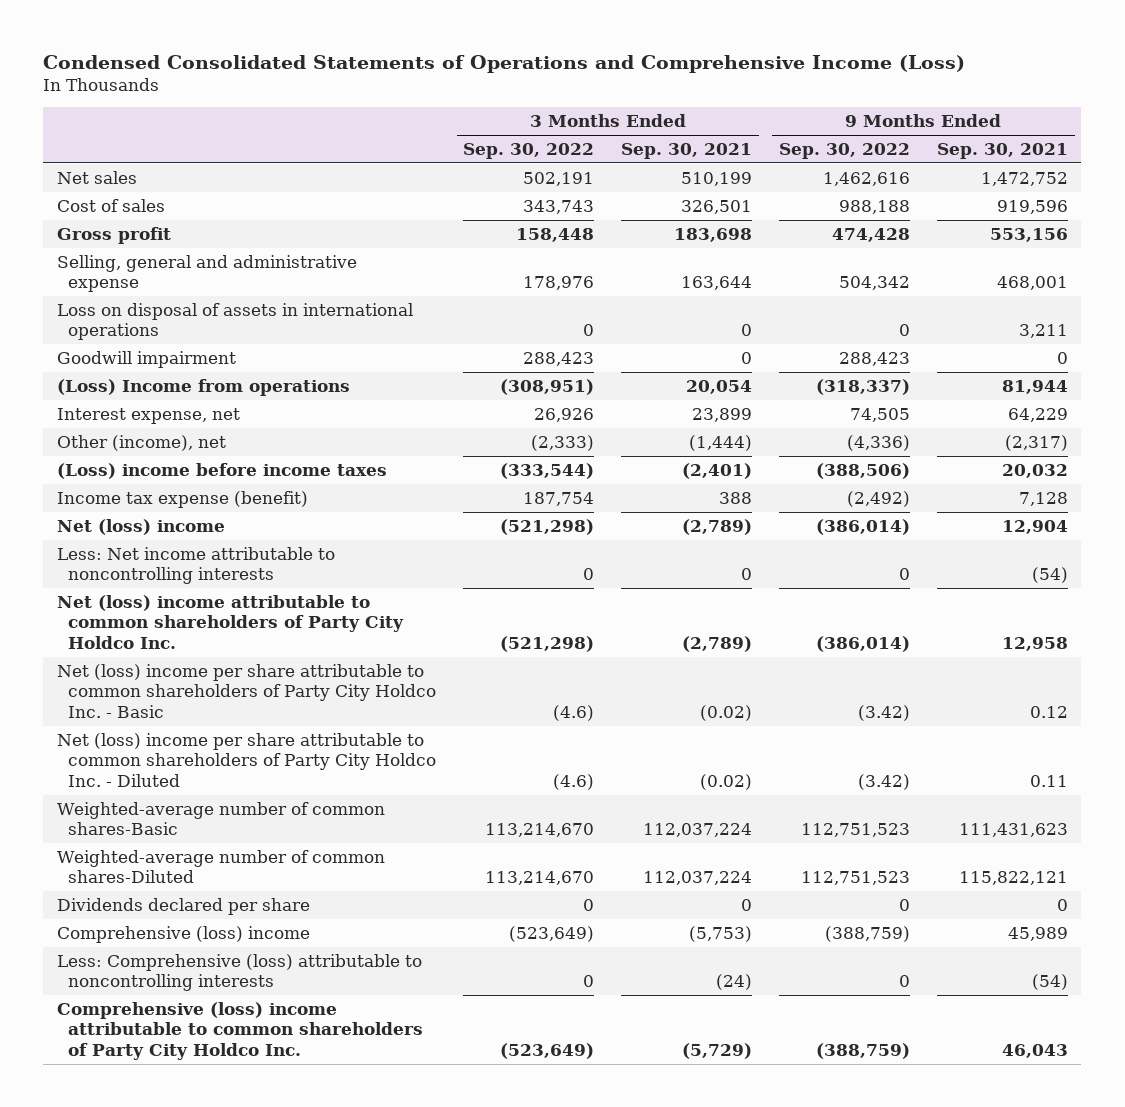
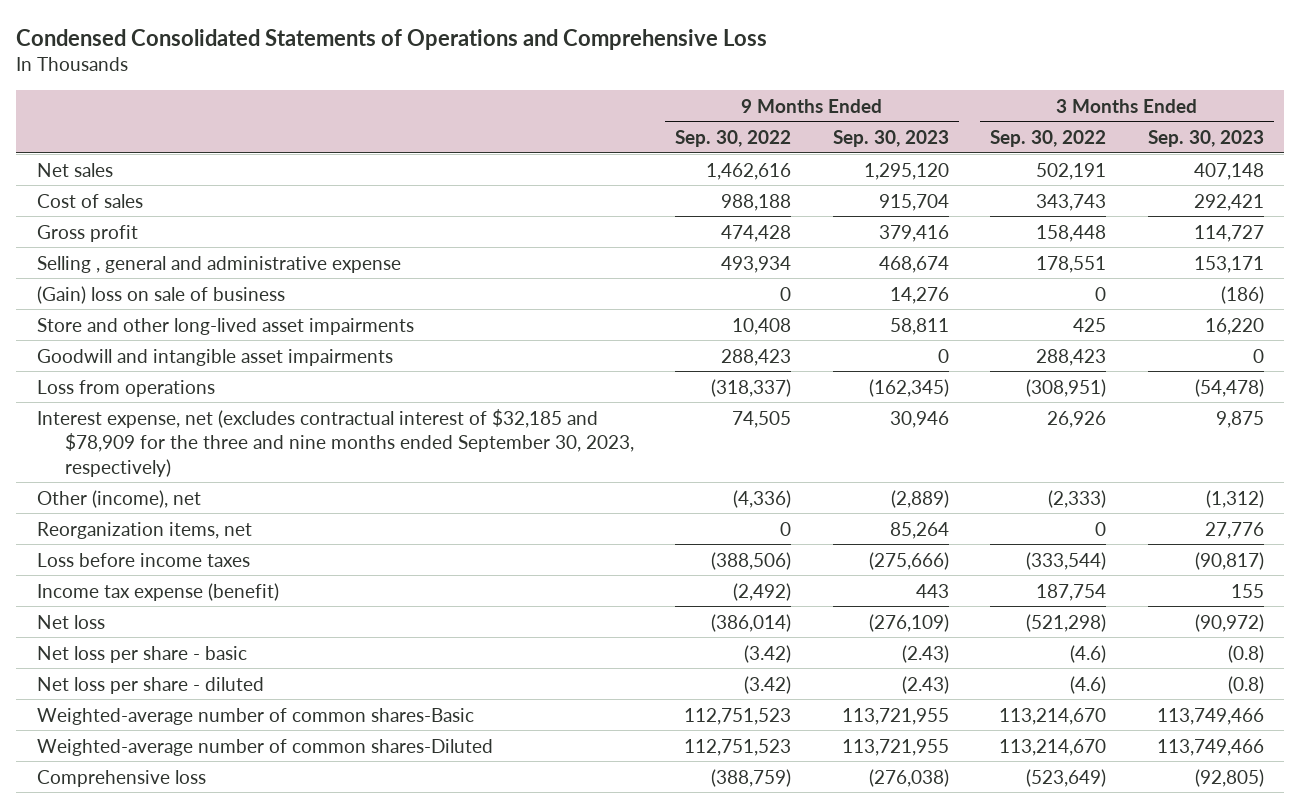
- Condensed Consolidated Statements of Operations and Comprehensive Income (Loss)
+ Condensed Consolidated Statements of Operations and Comprehensive Loss
- | 3 Months Ended Sep. 30, 2022 | 3 Months Ended Sep. 30, 2021 | 9 Months Ended Sep. 30, 2022 | 9 Months Ended Sep. 30, 2021
+ | 9 Months Ended Sep. 30, 2022 | 9 Months Ended Sep. 30, 2023 | 3 Months Ended Sep. 30, 2022 | 3 Months Ended Sep. 30, 2023
- Selling, general and administrative expense | 178,976 | 163,644 | 504,342 | 468,001
- Loss on disposal of assets in international operations | 0 | 0 | 0 | 3,211
- Goodwill impairment | 288,423 | 0 | 288,423 | 0
- (Loss) Income from operations | (308,951) | 20,054 | (318,337) | 81,944
- Interest expense, net | 26,926 | 23,899 | 74,505 | 64,229
+ Selling , general and administrative expense | 493,934 | 468,674 | 178,551 | 153,171
+ (Gain) loss on sale of business | 0 | 14,276 | 0 | (186)
+ Store and other long-lived asset impairments | 10,408 | 58,811 | 425 | 16,220
+ Goodwill and intangible asset impairments | 288,423 | 0 | 288,423 | 0
+ Loss from operations | (318,337) | (162,345) | (308,951) | (54,478)
+ Interest expense, net (excludes contractual interest of $32,185 and $78,909 for the three and nine months ended September 30, 2023, respectively) | 74,505 | 30,946 | 26,926 | 9,875
- (Loss) income before income taxes | (333,544) | (2,401) | (388,506) | 20,032
+ Reorganization items, net | 0 | 85,264 | 0 | 27,776
+ Loss before income taxes | (388,506) | (275,666) | (333,544) | (90,817)
- Net (loss) income | (521,298) | (2,789) | (386,014) | 12,904
- Less: Net income attributable to noncontrolling interests | 0 | 0 | 0 | (54)
- Net (loss) income attributable to common shareholders of Party City Holdco Inc. | (521,298) | (2,789) | (386,014) | 12,958
- Net (loss) income per share attributable to common shareholders of Party City Holdco Inc. - Basic | (4.6) | (0.02) | (3.42) | 0.12
- Net (loss) income per share attributable to common shareholders of Party City Holdco Inc. - Diluted | (4.6) | (0.02) | (3.42) | 0.11
+ Net loss | (386,014) | (276,109) | (521,298) | (90,972)
+ Net loss per share - basic | (3.42) | (2.43) | (4.6) | (0.8)
+ Net loss per share - diluted | (3.42) | (2.43) | (4.6) | (0.8)
- Dividends declared per share | 0 | 0 | 0 | 0
- Comprehensive (loss) income | (523,649) | (5,753) | (388,759) | 45,989
- Less: Comprehensive (loss) attributable to noncontrolling interests | 0 | (24) | 0 | (54)
- Comprehensive (loss) income attributable to common shareholders of Party City Holdco Inc. | (523,649) | (5,729) | (388,759) | 46,043
+ Comprehensive loss | (388,759) | (276,038) | (523,649) | (92,805)

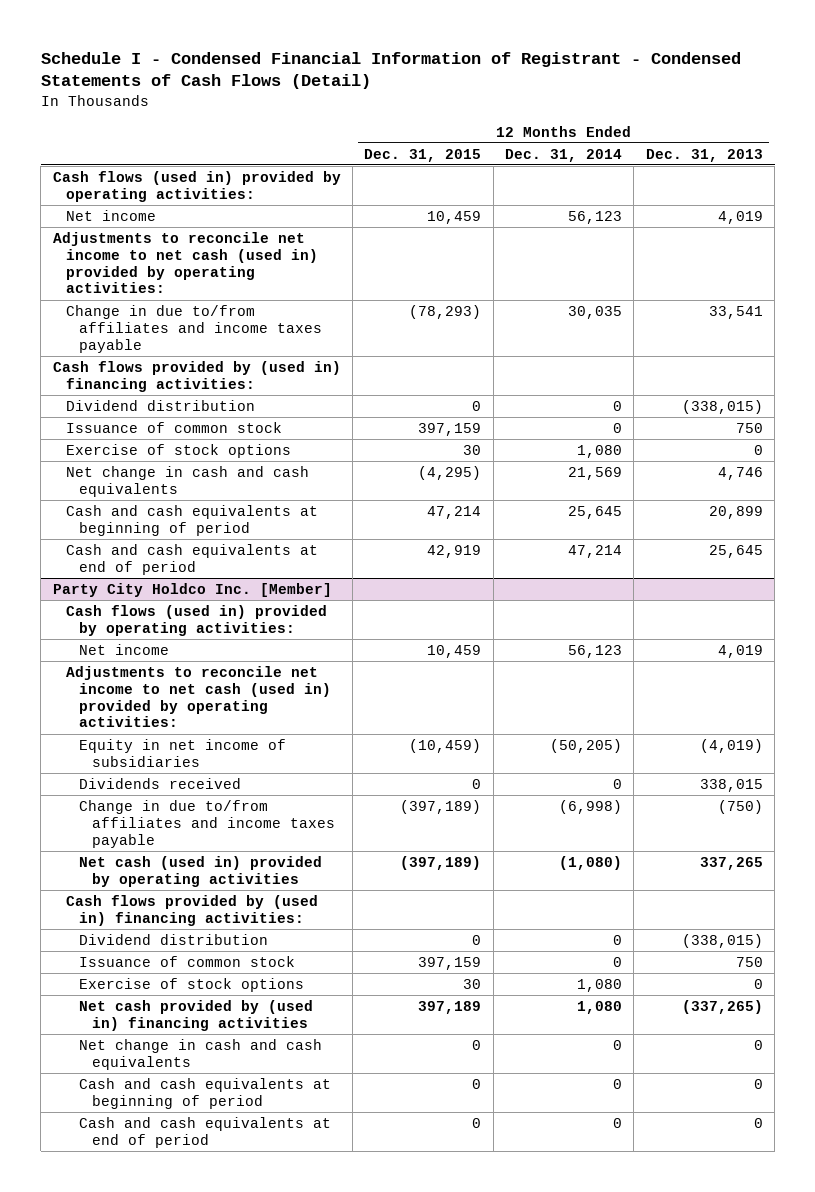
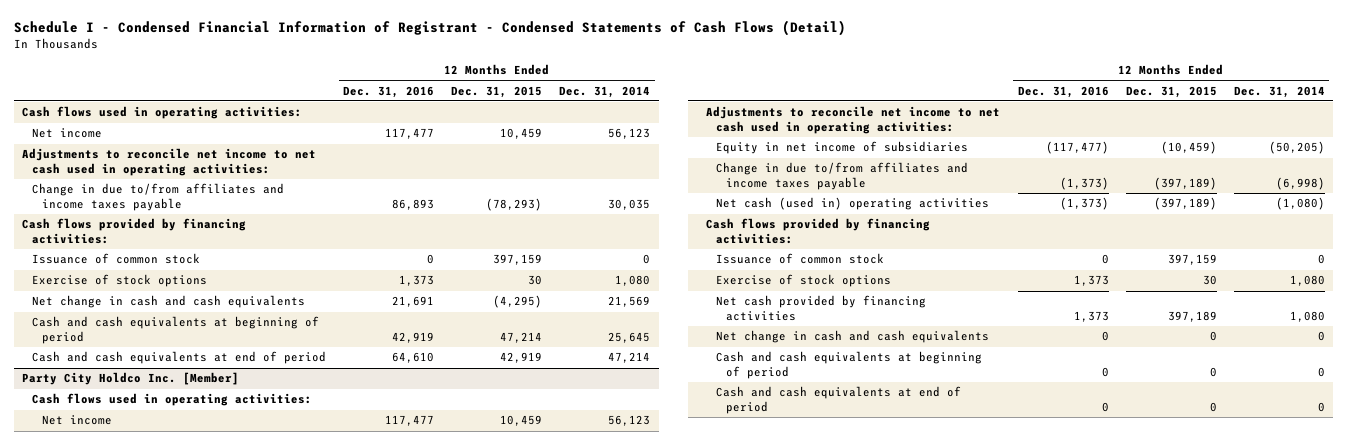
- | 12 Months Ended Dec. 31, 2015 | 12 Months Ended Dec. 31, 2014 | 12 Months Ended Dec. 31, 2013
+ | 12 Months Ended Dec. 31, 2016 | 12 Months Ended Dec. 31, 2015 | 12 Months Ended Dec. 31, 2014
- Cash flows (used in) provided by operating activities:
+ Cash flows used in operating activities:
- Adjustments to reconcile net income to net cash (used in) provided by operating activities:
+ Adjustments to reconcile net income to net cash used in operating activities:
- Cash flows provided by (used in) financing activities:
- Dividend distribution | 0 | 0 | (338,015)
+ Cash flows provided by financing activities:
@ Party City Holdco Inc. [Member]
- Cash flows (used in) provided by operating activities:
+ Cash flows used in operating activities:
- Adjustments to reconcile net income to net cash (used in) provided by operating activities:
+ Adjustments to reconcile net income to net cash used in operating activities:
- Dividends received | 0 | 0 | 338,015
- Net cash (used in) provided by operating activities | (397,189) | (1,080) | 337,265
- Cash flows provided by (used in) financing activities:
- Dividend distribution | 0 | 0 | (338,015)
+ Net cash (used in) operating activities | (1,373) | (397,189) | (1,080)
+ Cash flows provided by financing activities:
- Net cash provided by (used in) financing activities | 397,189 | 1,080 | (337,265)
+ Net cash provided by financing activities | 1,373 | 397,189 | 1,080

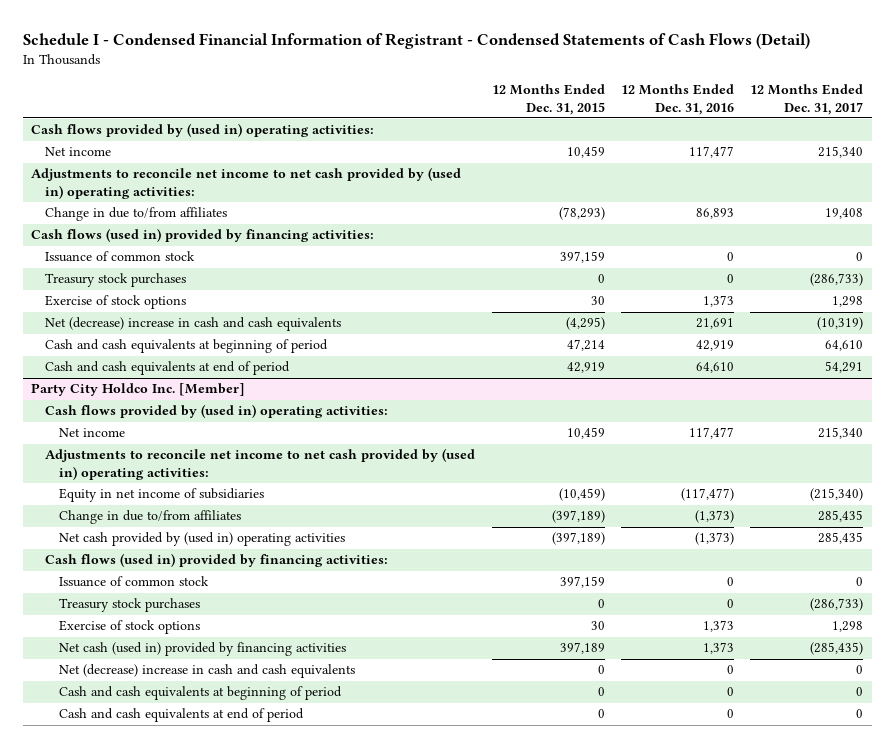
- | 12 Months Ended Dec. 31, 2016 | 12 Months Ended Dec. 31, 2015 | 12 Months Ended Dec. 31, 2014
+ | 12 Months Ended Dec. 31, 2015 | 12 Months Ended Dec. 31, 2016 | 12 Months Ended Dec. 31, 2017
- Cash flows used in operating activities:
+ Cash flows provided by (used in) operating activities:
- Adjustments to reconcile net income to net cash used in operating activities:
- Change in due to/from affiliates and income taxes payable | 86,893 | (78,293) | 30,035
- Cash flows provided by financing activities:
+ Adjustments to reconcile net income to net cash provided by (used in) operating activities:
+ Change in due to/from affiliates | (78,293) | 86,893 | 19,408
+ Cash flows (used in) provided by financing activities:
+ Treasury stock purchases | 0 | 0 | (286,733)
- Net change in cash and cash equivalents | 21,691 | (4,295) | 21,569
+ Net (decrease) increase in cash and cash equivalents | (4,295) | 21,691 | (10,319)
@ Party City Holdco Inc. [Member]
- Cash flows used in operating activities:
+ Cash flows provided by (used in) operating activities:
- Adjustments to reconcile net income to net cash used in operating activities:
+ Adjustments to reconcile net income to net cash provided by (used in) operating activities:
- Change in due to/from affiliates and income taxes payable | (1,373) | (397,189) | (6,998)
- Net cash (used in) operating activities | (1,373) | (397,189) | (1,080)
- Cash flows provided by financing activities:
+ Change in due to/from affiliates | (397,189) | (1,373) | 285,435
+ Net cash provided by (used in) operating activities | (397,189) | (1,373) | 285,435
+ Cash flows (used in) provided by financing activities:
+ Treasury stock purchases | 0 | 0 | (286,733)
- Net cash provided by financing activities | 1,373 | 397,189 | 1,080
- Net change in cash and cash equivalents | 0 | 0 | 0
+ Net cash (used in) provided by financing activities | 397,189 | 1,373 | (285,435)
+ Net (decrease) increase in cash and cash equivalents | 0 | 0 | 0

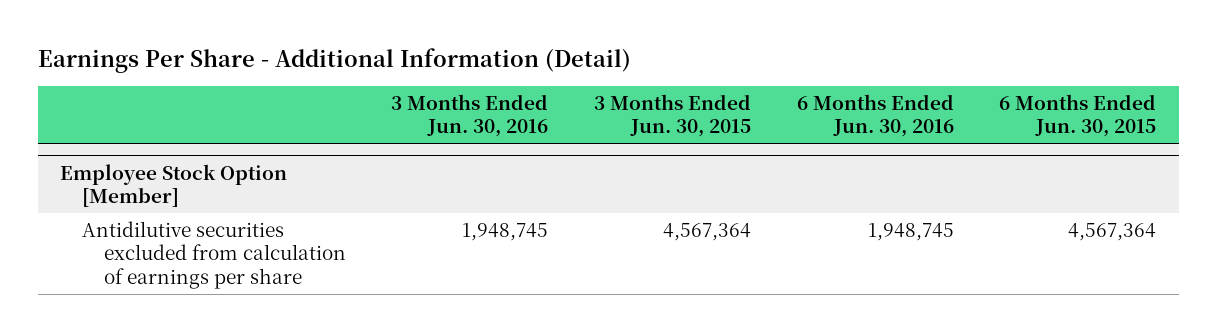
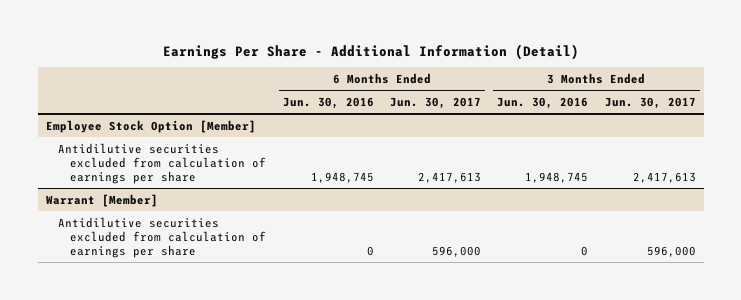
- | 3 Months Ended Jun. 30, 2016 | 3 Months Ended Jun. 30, 2015 | 6 Months Ended Jun. 30, 2016 | 6 Months Ended Jun. 30, 2015
+ | 6 Months Ended Jun. 30, 2016 | 6 Months Ended Jun. 30, 2017 | 3 Months Ended Jun. 30, 2016 | 3 Months Ended Jun. 30, 2017
+ Warrant [Member]
+ Antidilutive securities excluded from calculation of earnings per share | 0 | 596,000 | 0 | 596,000

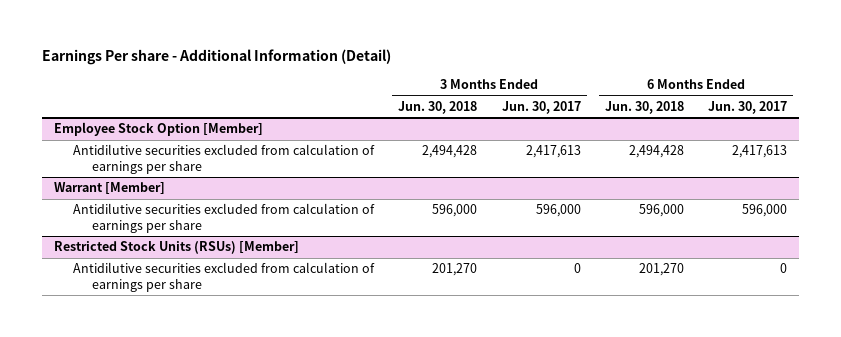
- Earnings Per Share - Additional Information (Detail)
+ Earnings Per share - Additional Information (Detail)
- | 6 Months Ended Jun. 30, 2016 | 6 Months Ended Jun. 30, 2017 | 3 Months Ended Jun. 30, 2016 | 3 Months Ended Jun. 30, 2017
+ | 3 Months Ended Jun. 30, 2018 | 3 Months Ended Jun. 30, 2017 | 6 Months Ended Jun. 30, 2018 | 6 Months Ended Jun. 30, 2017
+ Restricted Stock Units (RSUs) [Member]
+ Antidilutive securities excluded from calculation of earnings per share | 201,270 | 0 | 201,270 | 0

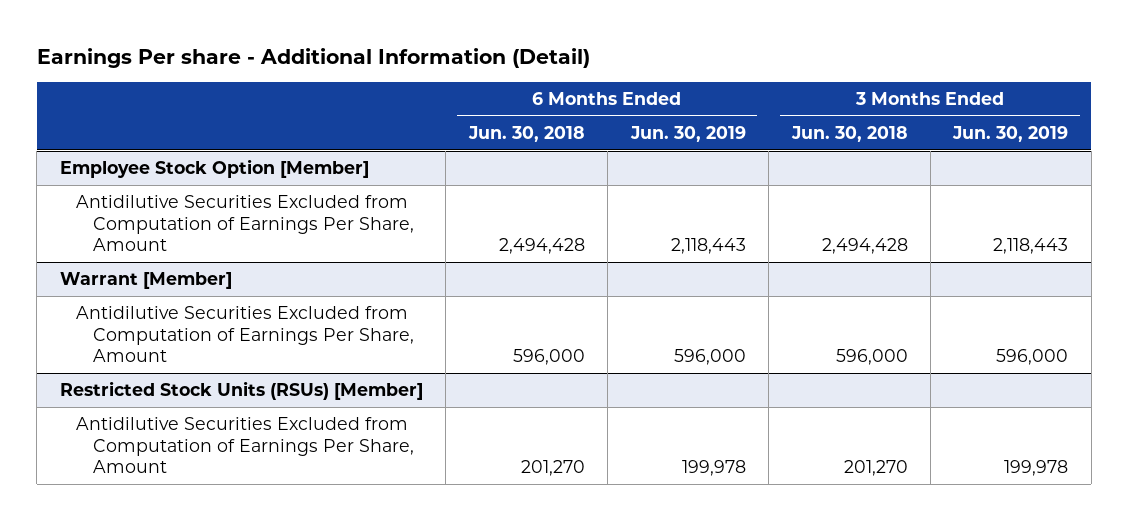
- | 3 Months Ended Jun. 30, 2018 | 3 Months Ended Jun. 30, 2017 | 6 Months Ended Jun. 30, 2018 | 6 Months Ended Jun. 30, 2017
+ | 6 Months Ended Jun. 30, 2018 | 6 Months Ended Jun. 30, 2019 | 3 Months Ended Jun. 30, 2018 | 3 Months Ended Jun. 30, 2019
@ Employee Stock Option [Member]
- Antidilutive securities excluded from calculation of earnings per share | 2,494,428 | 2,417,613 | 2,494,428 | 2,417,613
+ Antidilutive Securities Excluded from Computation of Earnings Per Share, Amount | 2,494,428 | 2,118,443 | 2,494,428 | 2,118,443
@ Warrant [Member]
- Antidilutive securities excluded from calculation of earnings per share | 596,000 | 596,000 | 596,000 | 596,000
+ Antidilutive Securities Excluded from Computation of Earnings Per Share, Amount | 596,000 | 596,000 | 596,000 | 596,000
@ Restricted Stock Units (RSUs) [Member]
- Antidilutive securities excluded from calculation of earnings per share | 201,270 | 0 | 201,270 | 0
+ Antidilutive Securities Excluded from Computation of Earnings Per Share, Amount | 201,270 | 199,978 | 201,270 | 199,978

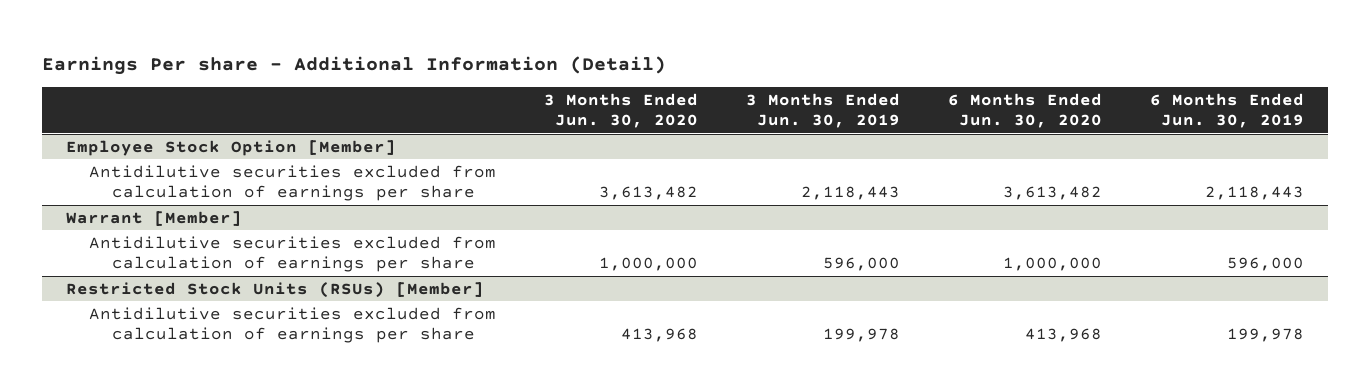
- | 6 Months Ended Jun. 30, 2018 | 6 Months Ended Jun. 30, 2019 | 3 Months Ended Jun. 30, 2018 | 3 Months Ended Jun. 30, 2019
+ | 3 Months Ended Jun. 30, 2020 | 3 Months Ended Jun. 30, 2019 | 6 Months Ended Jun. 30, 2020 | 6 Months Ended Jun. 30, 2019
@ Employee Stock Option [Member]
- Antidilutive Securities Excluded from Computation of Earnings Per Share, Amount | 2,494,428 | 2,118,443 | 2,494,428 | 2,118,443
+ Antidilutive securities excluded from calculation of earnings per share | 3,613,482 | 2,118,443 | 3,613,482 | 2,118,443
@ Warrant [Member]
- Antidilutive Securities Excluded from Computation of Earnings Per Share, Amount | 596,000 | 596,000 | 596,000 | 596,000
+ Antidilutive securities excluded from calculation of earnings per share | 1,000,000 | 596,000 | 1,000,000 | 596,000
@ Restricted Stock Units (RSUs) [Member]
- Antidilutive Securities Excluded from Computation of Earnings Per Share, Amount | 201,270 | 199,978 | 201,270 | 199,978
+ Antidilutive securities excluded from calculation of earnings per share | 413,968 | 199,978 | 413,968 | 199,978

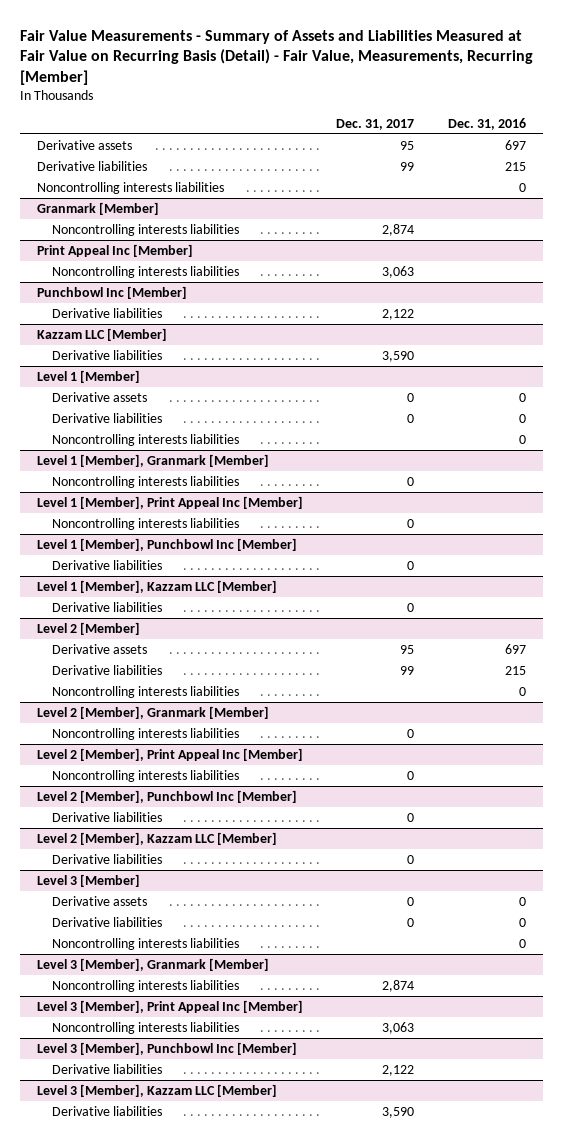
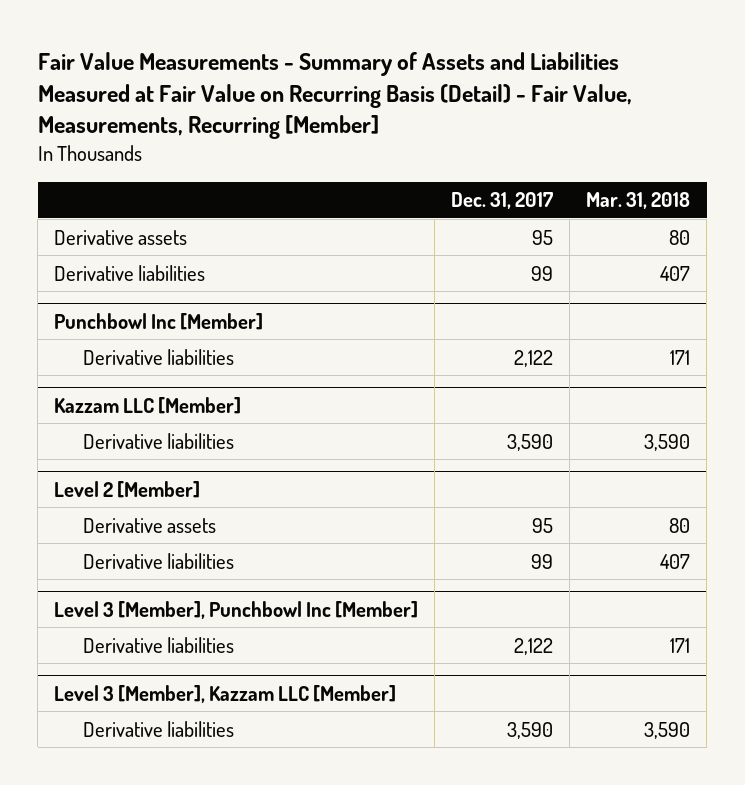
- | Dec. 31, 2017 | Dec. 31, 2016
+ | Dec. 31, 2017 | Mar. 31, 2018
- Noncontrolling interests liabilities | | 0
- Granmark [Member]
- Noncontrolling interests liabilities | 2,874 |
- Print Appeal Inc [Member]
- Noncontrolling interests liabilities | 3,063 |
- Level 1 [Member]
- Derivative assets | 0 | 0
- Derivative liabilities | 0 | 0
- Noncontrolling interests liabilities | | 0
- Level 1 [Member], Granmark [Member]
- Noncontrolling interests liabilities | 0 |
- Level 1 [Member], Print Appeal Inc [Member]
- Noncontrolling interests liabilities | 0 |
- Level 1 [Member], Punchbowl Inc [Member]
- Derivative liabilities | 0 |
- Level 1 [Member], Kazzam LLC [Member]
- Derivative liabilities | 0 |
@ Level 2 [Member]
- Noncontrolling interests liabilities | | 0
- Level 2 [Member], Granmark [Member]
- Noncontrolling interests liabilities | 0 |
- Level 2 [Member], Print Appeal Inc [Member]
- Noncontrolling interests liabilities | 0 |
- Level 2 [Member], Punchbowl Inc [Member]
- Derivative liabilities | 0 |
- Level 2 [Member], Kazzam LLC [Member]
- Derivative liabilities | 0 |
- Level 3 [Member]
- Derivative assets | 0 | 0
- Derivative liabilities | 0 | 0
- Noncontrolling interests liabilities | | 0
- Level 3 [Member], Granmark [Member]
- Noncontrolling interests liabilities | 2,874 |
- Level 3 [Member], Print Appeal Inc [Member]
- Noncontrolling interests liabilities | 3,063 |

